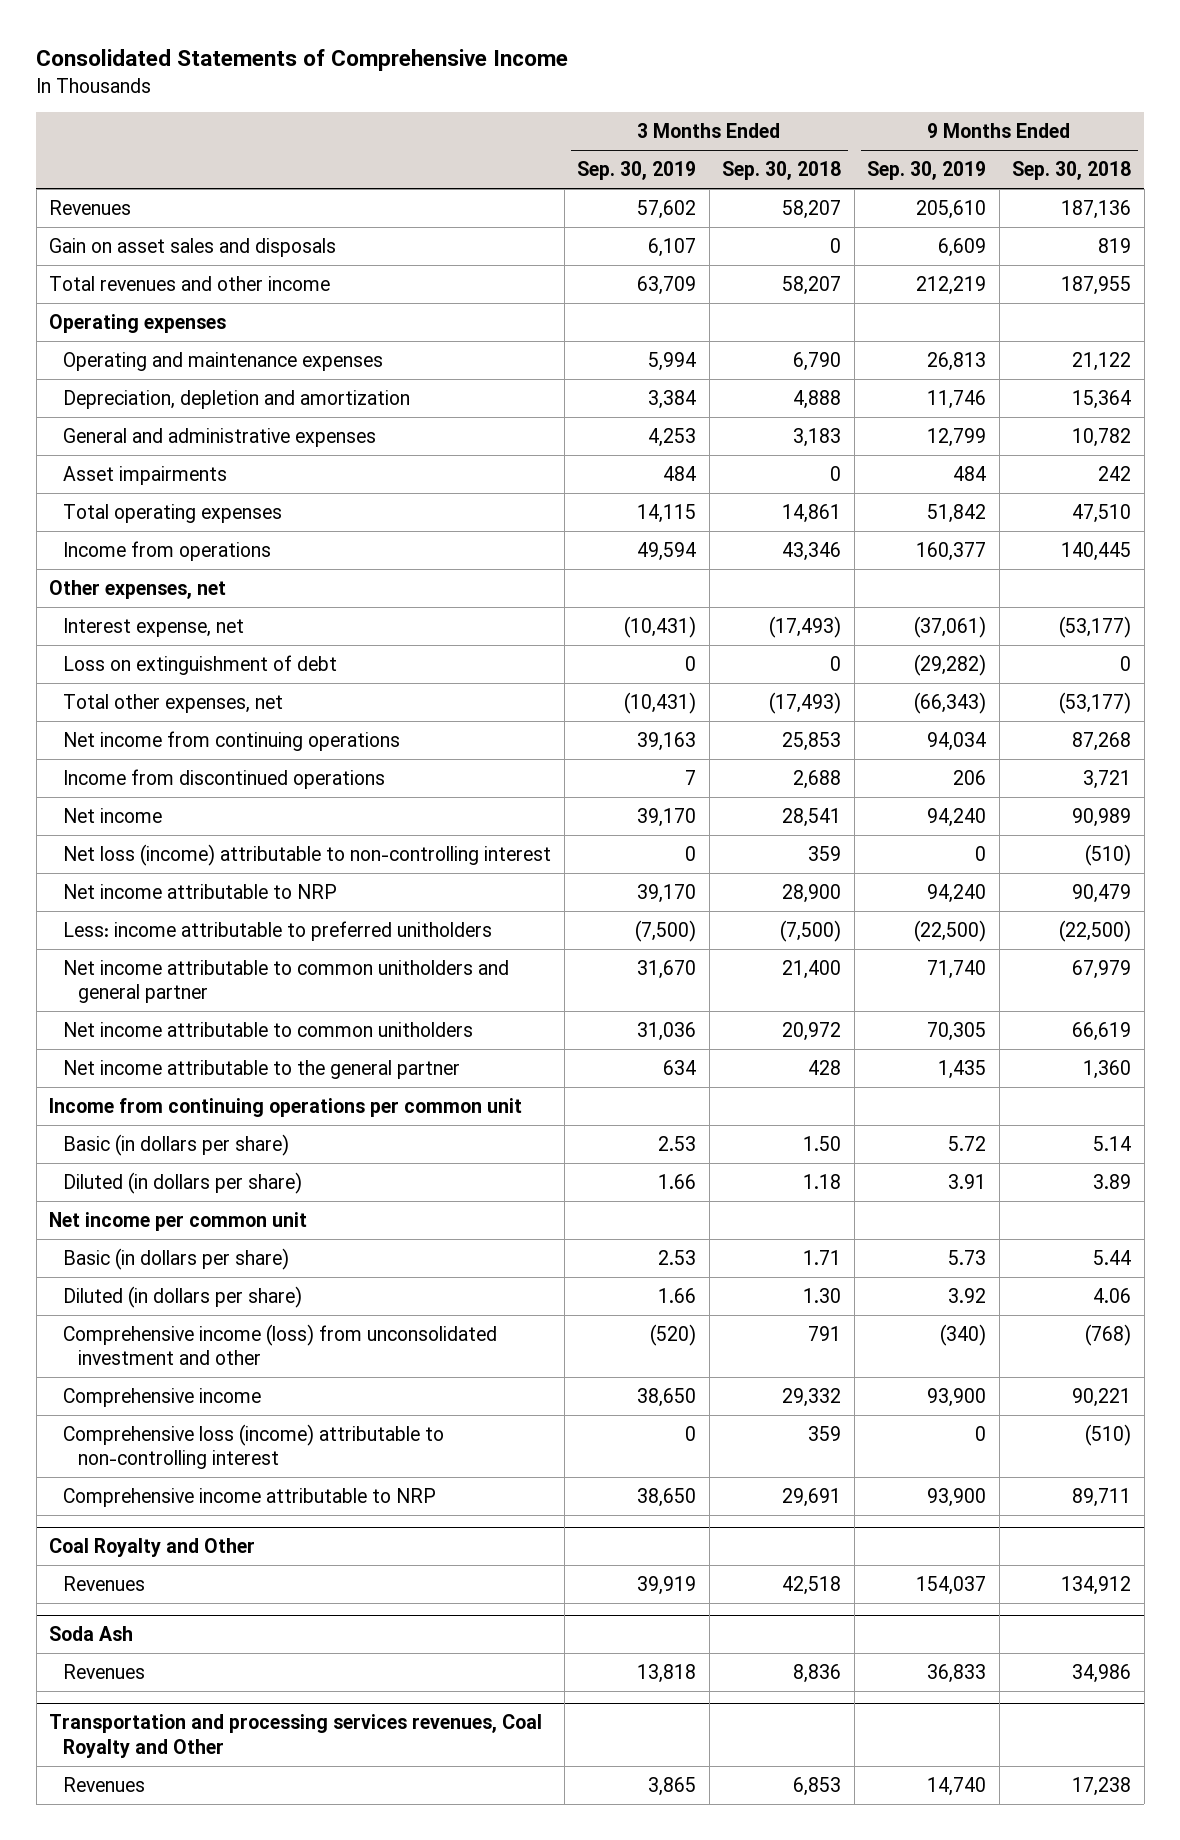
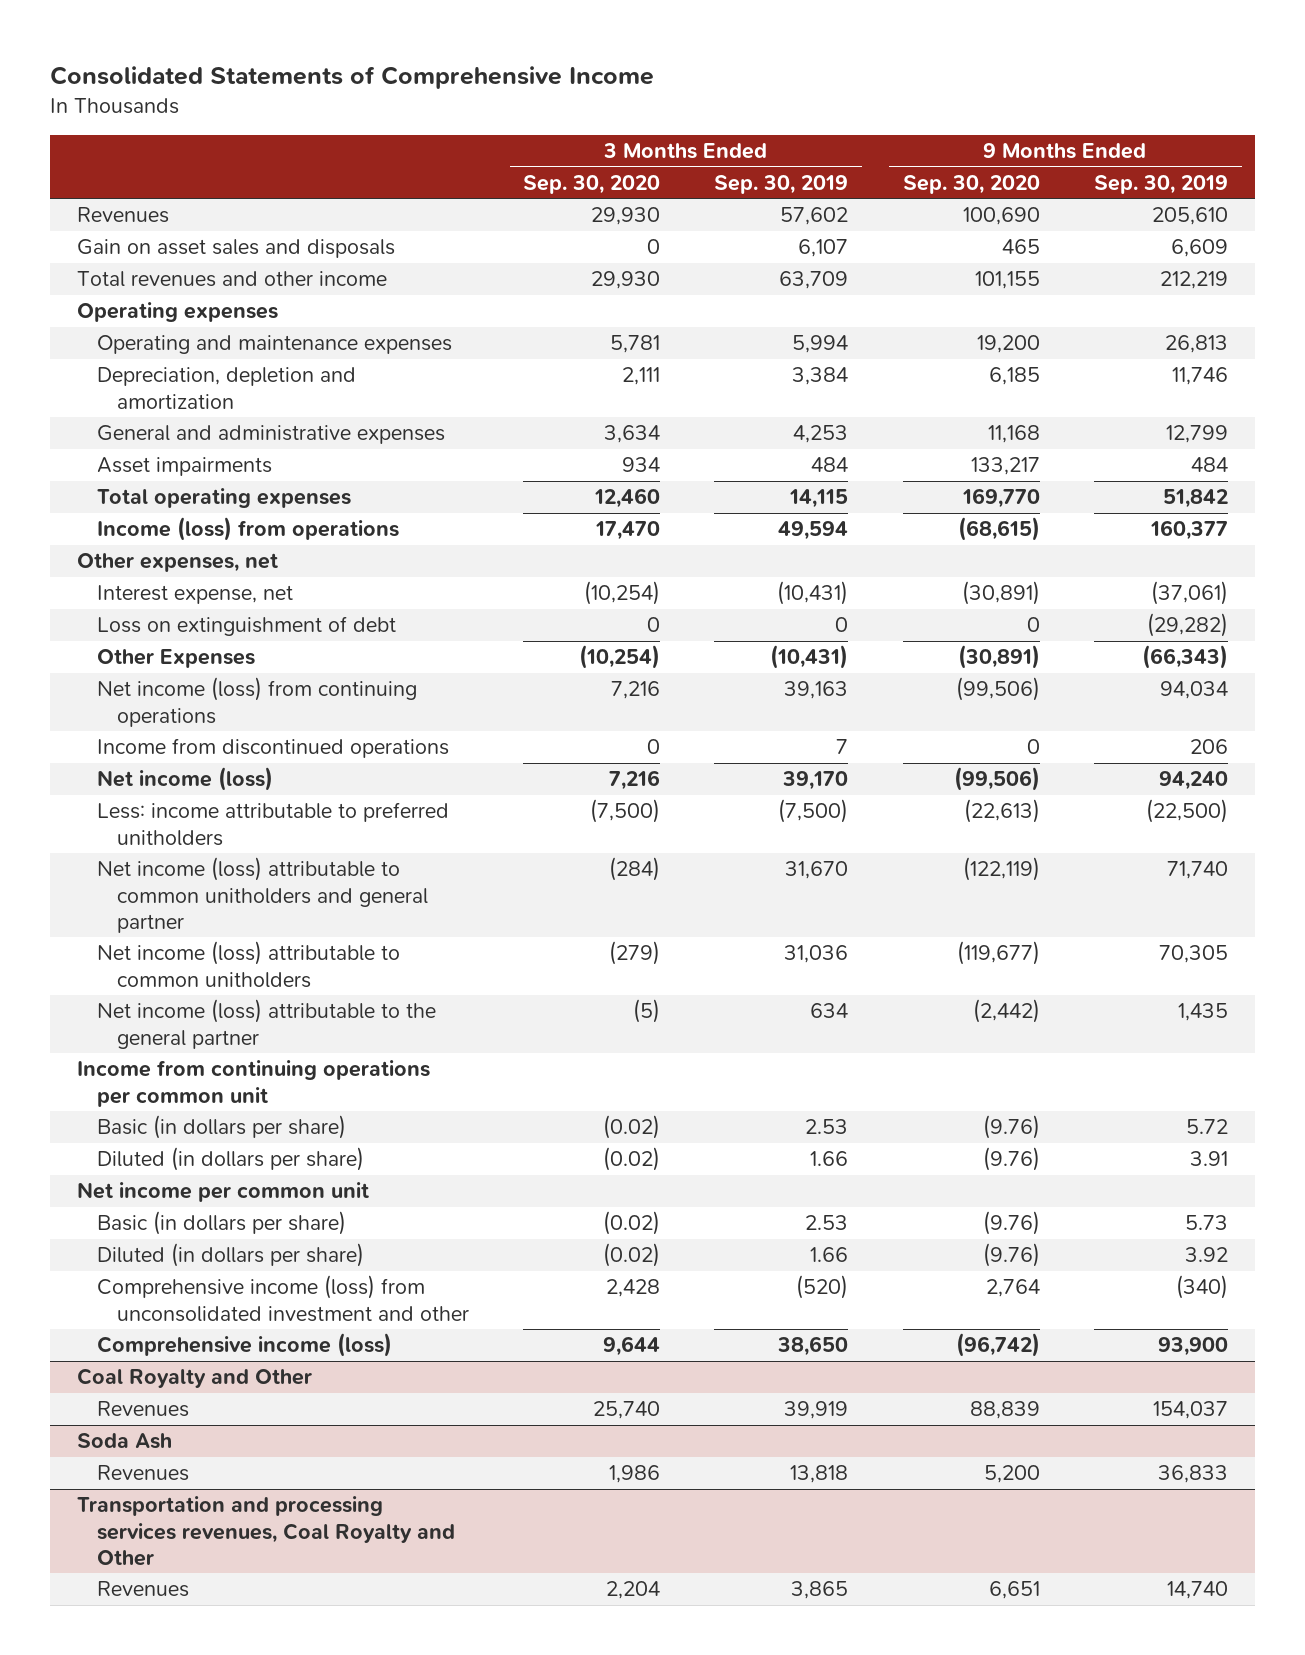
- | 3 Months Ended Sep. 30, 2019 | 3 Months Ended Sep. 30, 2018 | 9 Months Ended Sep. 30, 2019 | 9 Months Ended Sep. 30, 2018
+ | 3 Months Ended Sep. 30, 2020 | 3 Months Ended Sep. 30, 2019 | 9 Months Ended Sep. 30, 2020 | 9 Months Ended Sep. 30, 2019
- Income from operations | 49,594 | 43,346 | 160,377 | 140,445
+ Income (loss) from operations | 17,470 | 49,594 | (68,615) | 160,377
- Total other expenses, net | (10,431) | (17,493) | (66,343) | (53,177)
- Net income from continuing operations | 39,163 | 25,853 | 94,034 | 87,268
+ Other Expenses | (10,254) | (10,431) | (30,891) | (66,343)
+ Net income (loss) from continuing operations | 7,216 | 39,163 | (99,506) | 94,034
- Net income | 39,170 | 28,541 | 94,240 | 90,989
- Net loss (income) attributable to non-controlling interest | 0 | 359 | 0 | (510)
- Net income attributable to NRP | 39,170 | 28,900 | 94,240 | 90,479
+ Net income (loss) | 7,216 | 39,170 | (99,506) | 94,240
- Net income attributable to common unitholders and general partner | 31,670 | 21,400 | 71,740 | 67,979
- Net income attributable to common unitholders | 31,036 | 20,972 | 70,305 | 66,619
- Net income attributable to the general partner | 634 | 428 | 1,435 | 1,360
+ Net income (loss) attributable to common unitholders and general partner | (284) | 31,670 | (122,119) | 71,740
+ Net income (loss) attributable to common unitholders | (279) | 31,036 | (119,677) | 70,305
+ Net income (loss) attributable to the general partner | (5) | 634 | (2,442) | 1,435
- Comprehensive income | 38,650 | 29,332 | 93,900 | 90,221
- Comprehensive loss (income) attributable to non-controlling interest | 0 | 359 | 0 | (510)
- Comprehensive income attributable to NRP | 38,650 | 29,691 | 93,900 | 89,711
+ Comprehensive income (loss) | 9,644 | 38,650 | (96,742) | 93,900

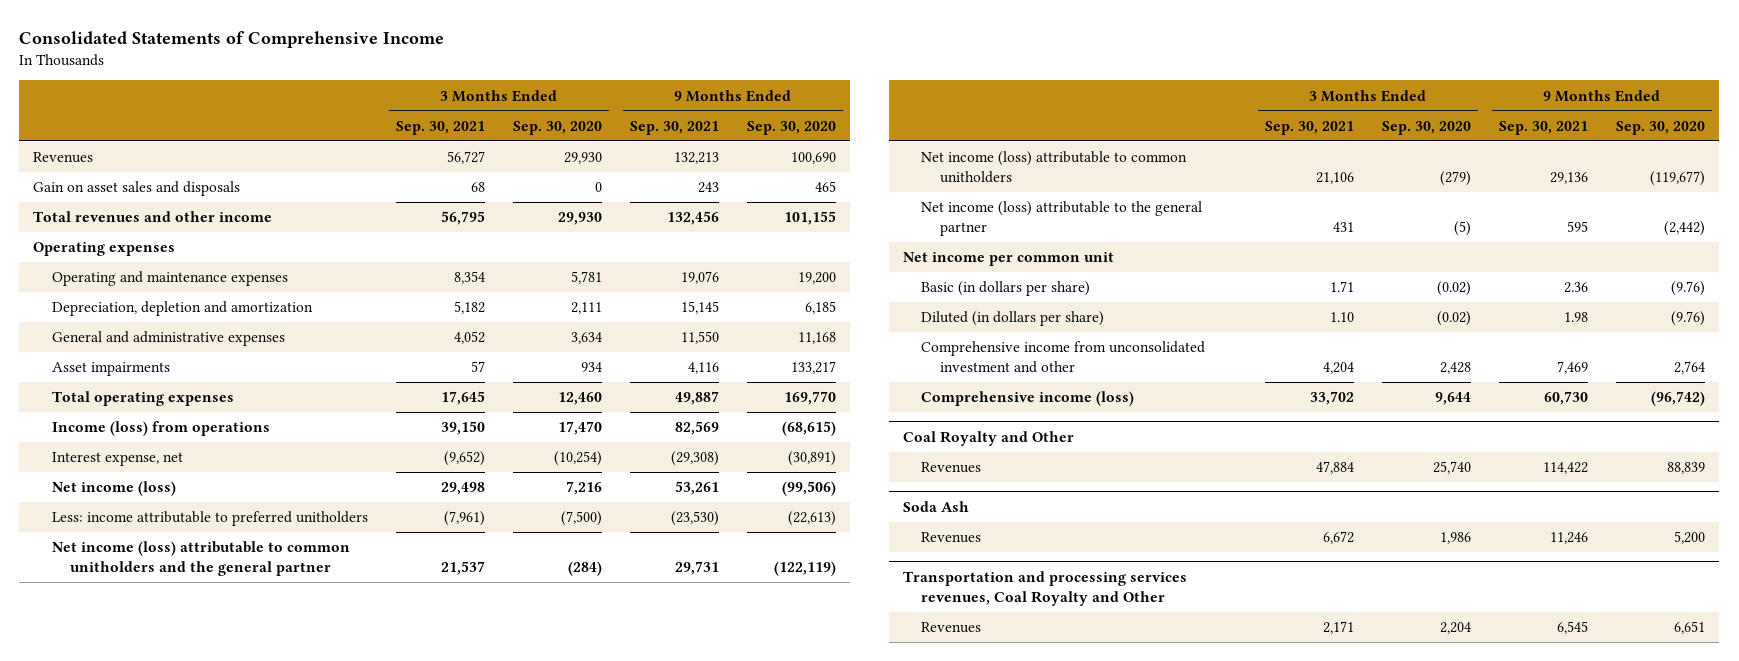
- | 3 Months Ended Sep. 30, 2020 | 3 Months Ended Sep. 30, 2019 | 9 Months Ended Sep. 30, 2020 | 9 Months Ended Sep. 30, 2019
+ | 3 Months Ended Sep. 30, 2021 | 3 Months Ended Sep. 30, 2020 | 9 Months Ended Sep. 30, 2021 | 9 Months Ended Sep. 30, 2020
- Other expenses, net
- Loss on extinguishment of debt | 0 | 0 | 0 | (29,282)
- Other Expenses | (10,254) | (10,431) | (30,891) | (66,343)
- Net income (loss) from continuing operations | 7,216 | 39,163 | (99,506) | 94,034
- Income from discontinued operations | 0 | 7 | 0 | 206
- Net income (loss) attributable to common unitholders and general partner | (284) | 31,670 | (122,119) | 71,740
+ Net income (loss) attributable to common unitholders and the general partner | 21,537 | (284) | 29,731 | (122,119)
- Income from continuing operations per common unit
- Basic (in dollars per share) | (0.02) | 2.53 | (9.76) | 5.72
- Diluted (in dollars per share) | (0.02) | 1.66 | (9.76) | 3.91
- Comprehensive income (loss) from unconsolidated investment and other | 2,428 | (520) | 2,764 | (340)
+ Comprehensive income from unconsolidated investment and other | 4,204 | 2,428 | 7,469 | 2,764

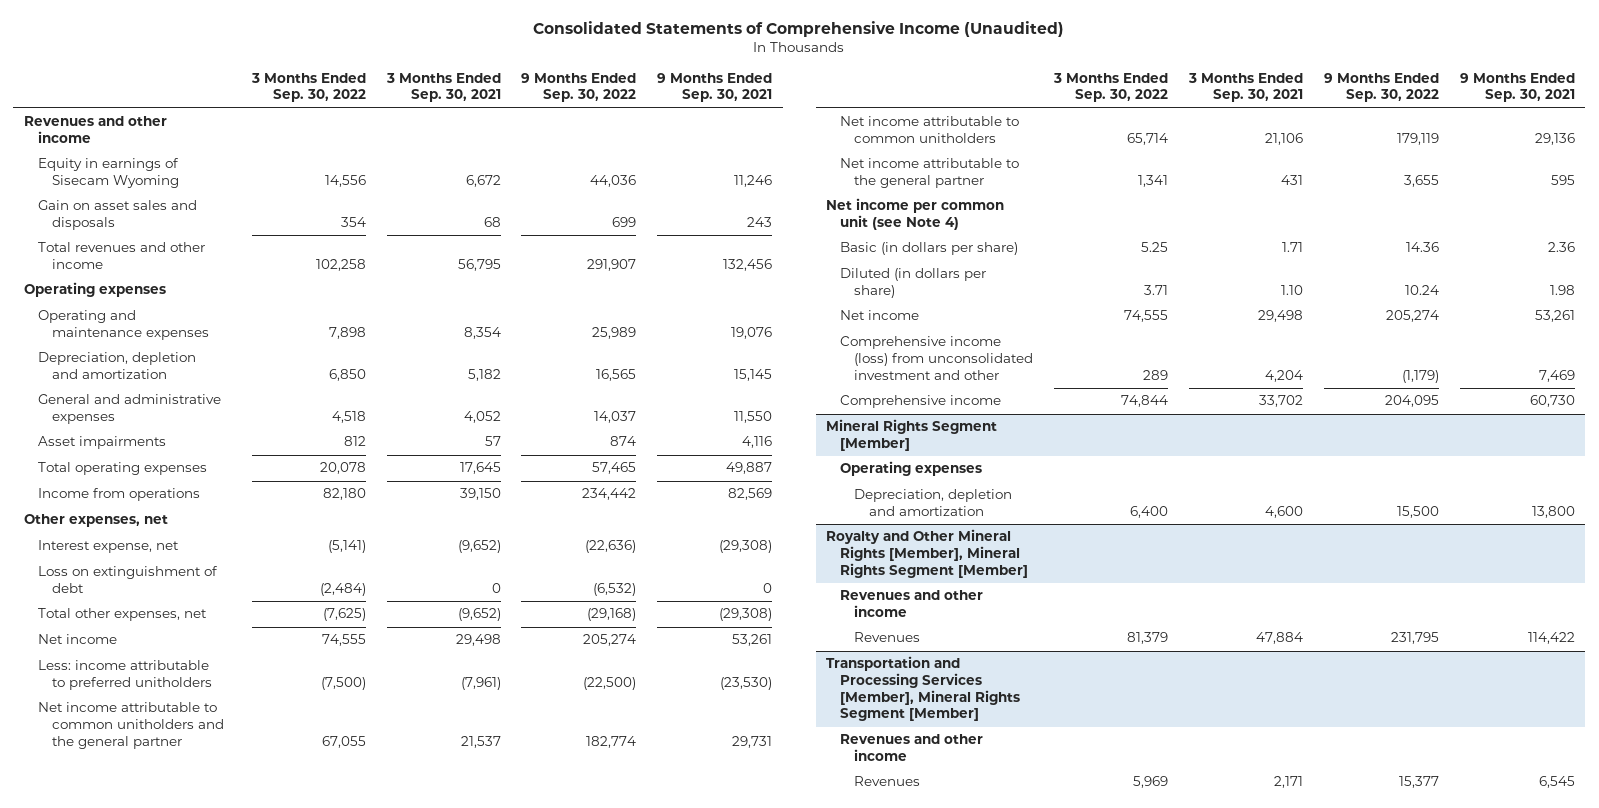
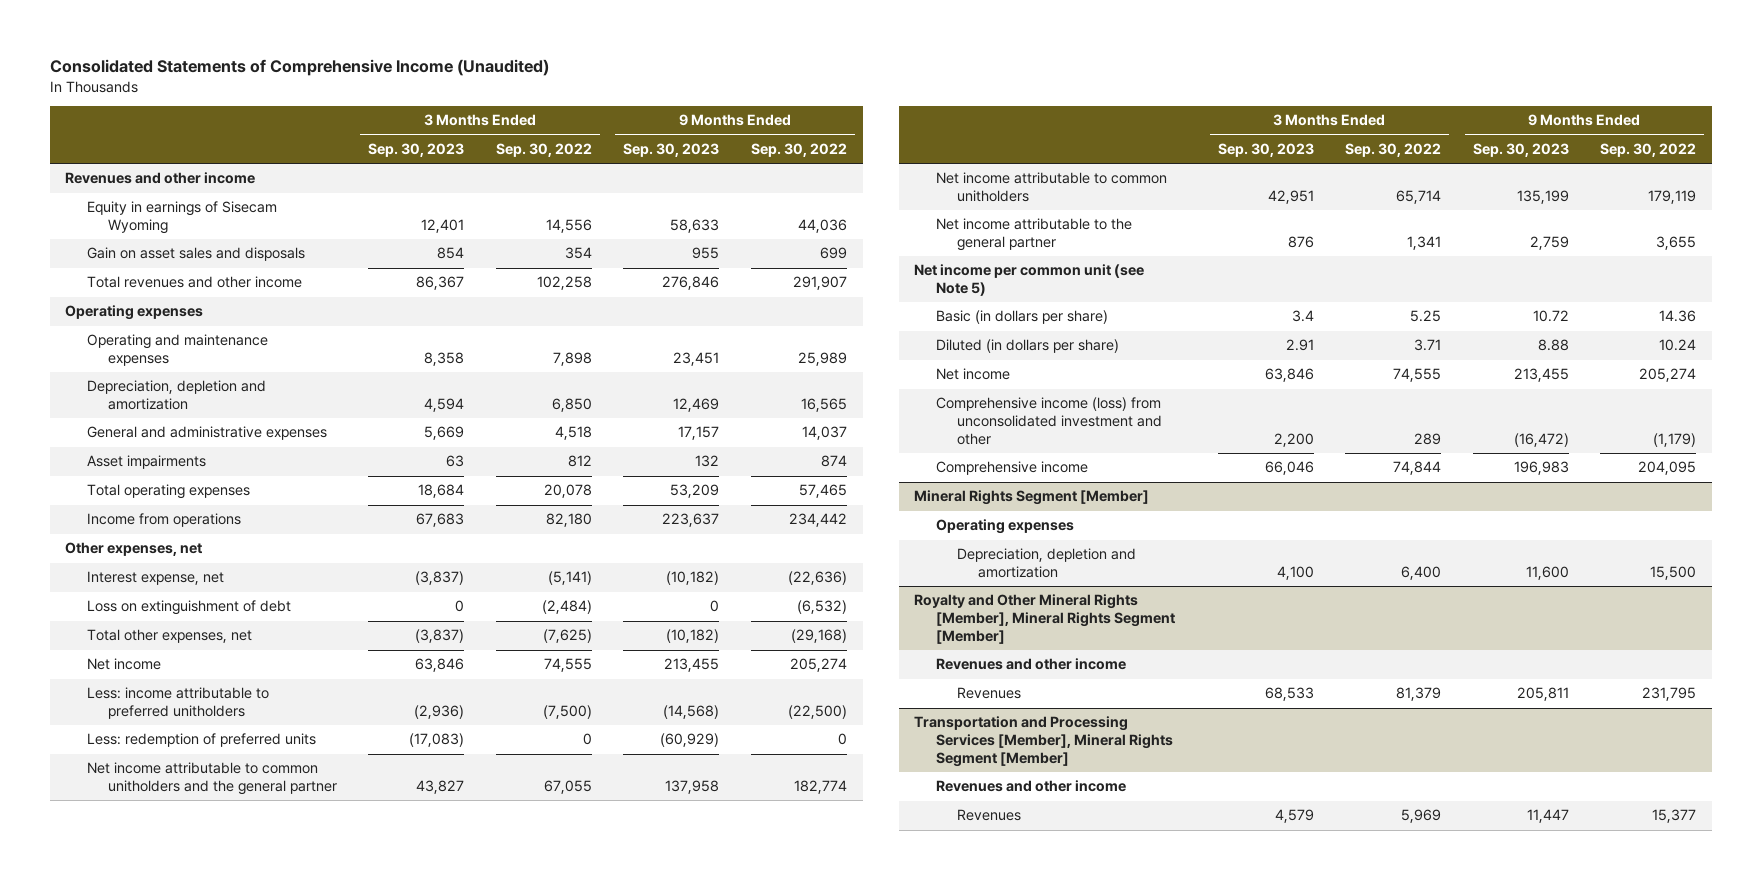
- | 3 Months Ended Sep. 30, 2022 | 3 Months Ended Sep. 30, 2021 | 9 Months Ended Sep. 30, 2022 | 9 Months Ended Sep. 30, 2021
+ | 3 Months Ended Sep. 30, 2023 | 3 Months Ended Sep. 30, 2022 | 9 Months Ended Sep. 30, 2023 | 9 Months Ended Sep. 30, 2022
+ Less: redemption of preferred units | (17,083) | 0 | (60,929) | 0
- Net income per common unit (see Note 4)
+ Net income per common unit (see Note 5)

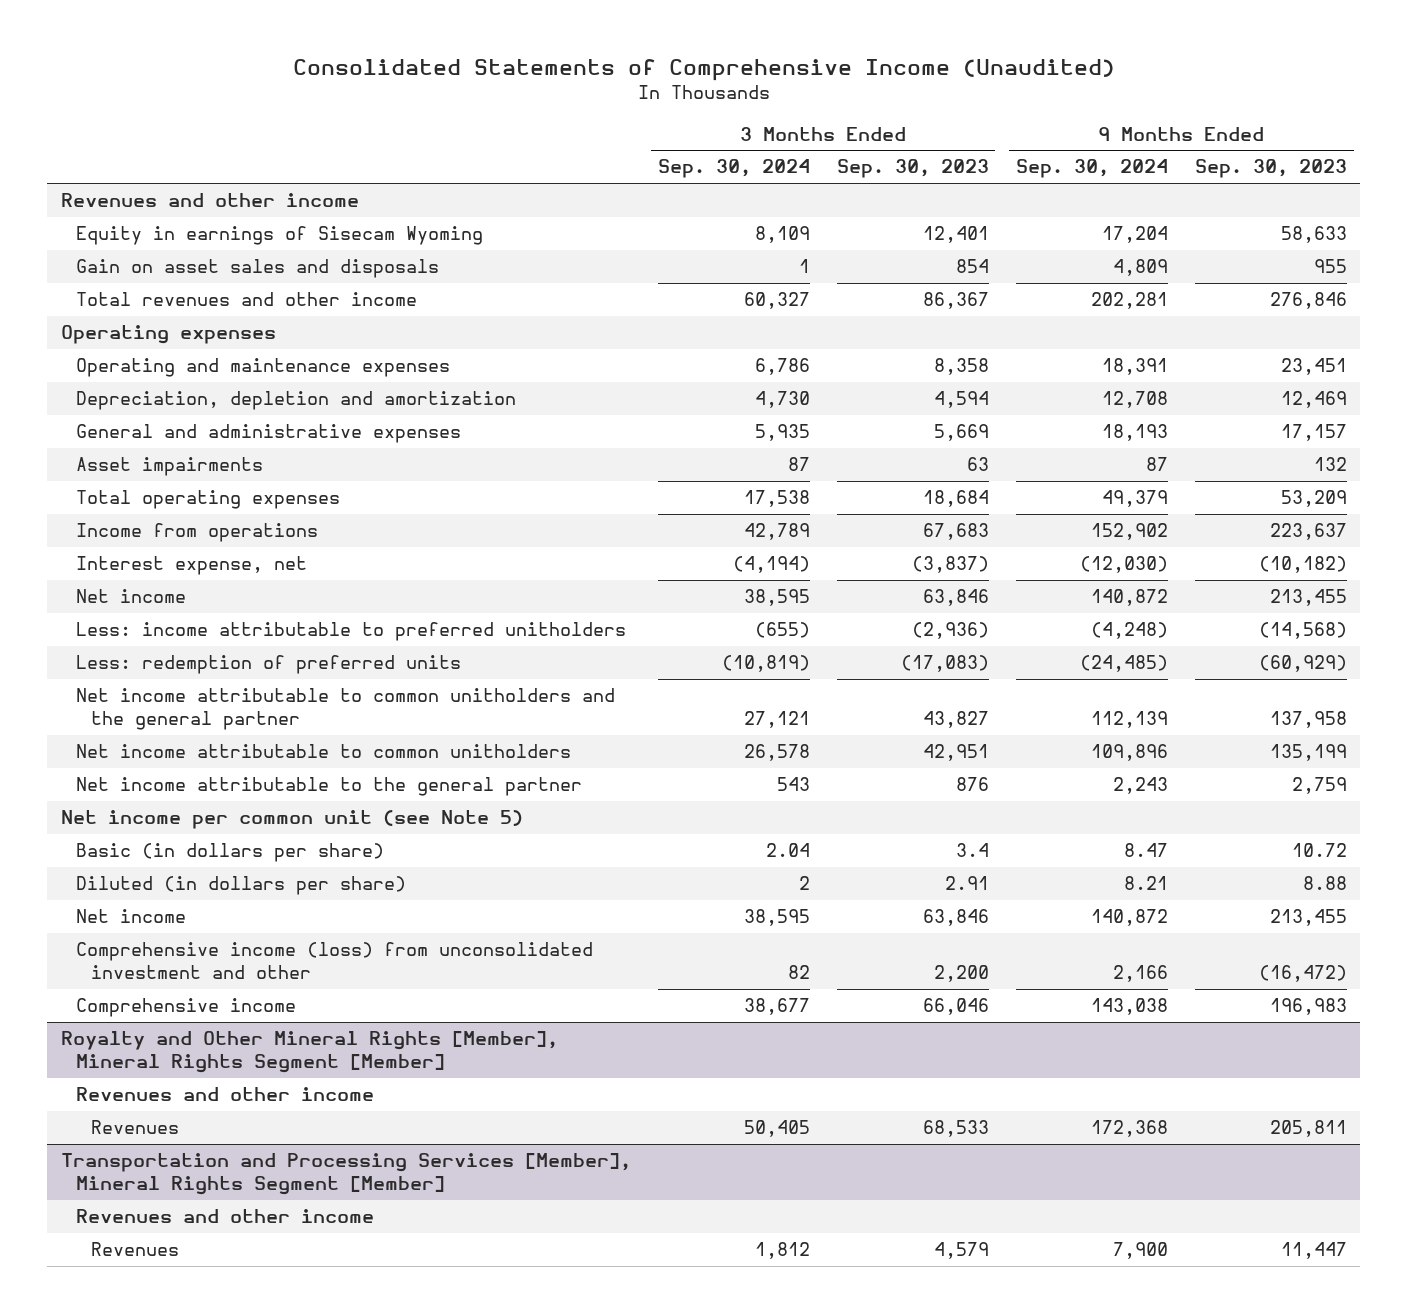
- | 3 Months Ended Sep. 30, 2023 | 3 Months Ended Sep. 30, 2022 | 9 Months Ended Sep. 30, 2023 | 9 Months Ended Sep. 30, 2022
+ | 3 Months Ended Sep. 30, 2024 | 3 Months Ended Sep. 30, 2023 | 9 Months Ended Sep. 30, 2024 | 9 Months Ended Sep. 30, 2023
- Other expenses, net
- Loss on extinguishment of debt | 0 | (2,484) | 0 | (6,532)
- Total other expenses, net | (3,837) | (7,625) | (10,182) | (29,168)
- Mineral Rights Segment [Member]
- Operating expenses
- Depreciation, depletion and amortization | 4,100 | 6,400 | 11,600 | 15,500

